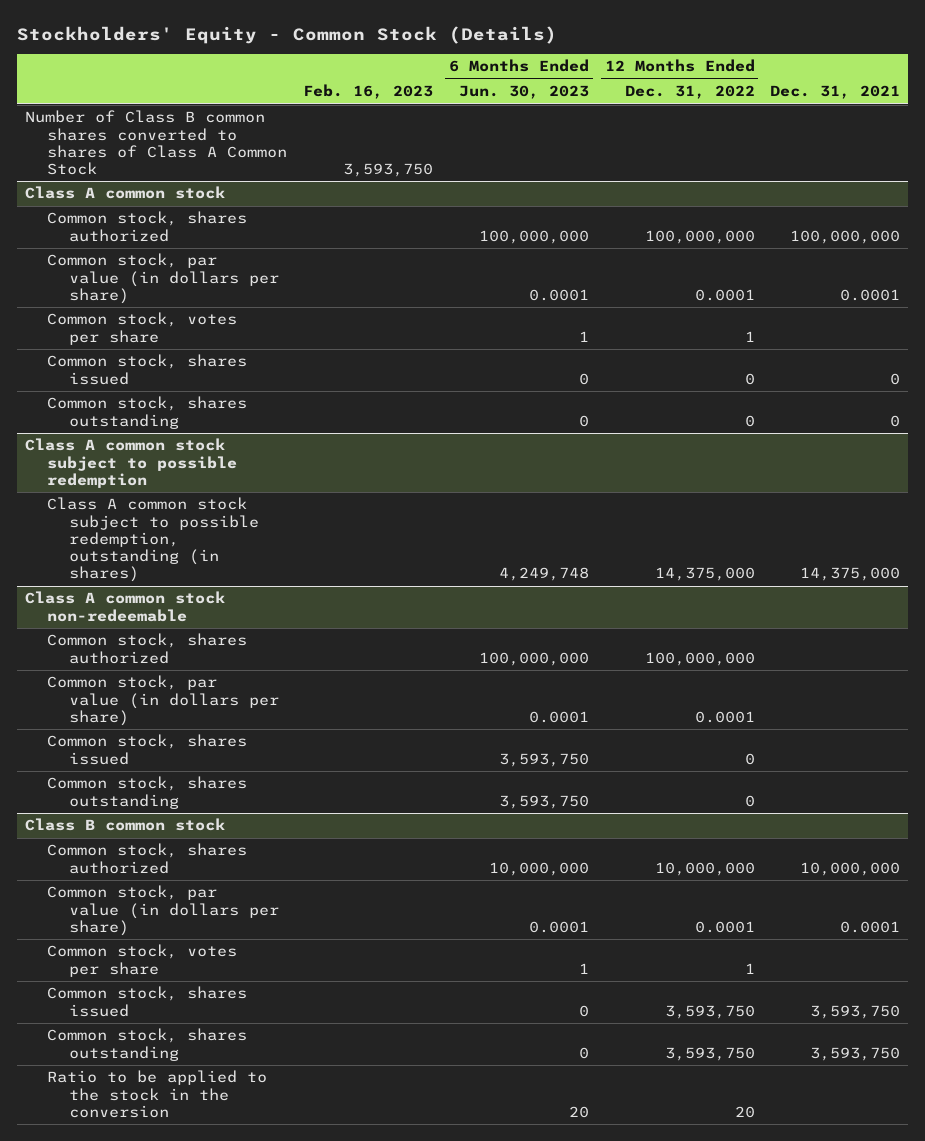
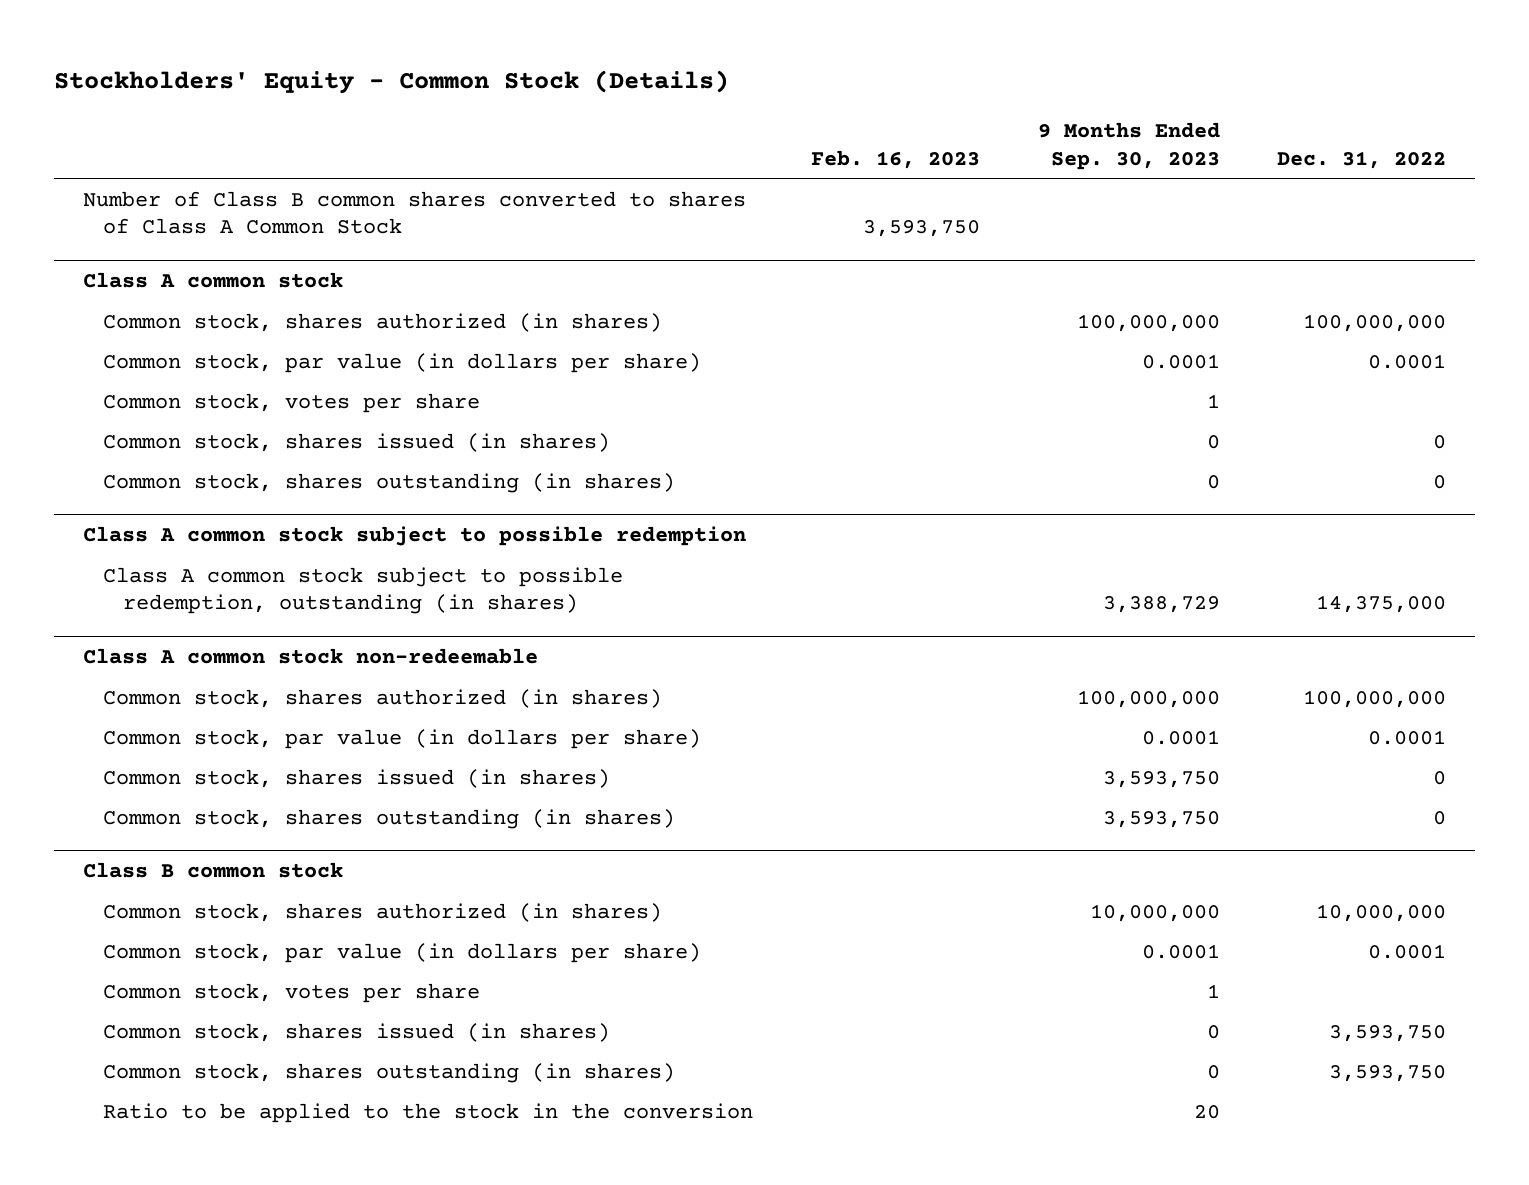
- | Feb. 16, 2023 | 6 Months Ended Jun. 30, 2023 | 12 Months Ended Dec. 31, 2022 | Dec. 31, 2021
+ | Feb. 16, 2023 | 9 Months Ended Sep. 30, 2023 | Dec. 31, 2022
@ Class A common stock
- Common stock, shares authorized | | 100,000,000 | 100,000,000 | 100,000,000
+ Common stock, shares authorized (in shares) | | 100,000,000 | 100,000,000
- Common stock, shares issued | | 0 | 0 | 0
- Common stock, shares outstanding | | 0 | 0 | 0
+ Common stock, shares issued (in shares) | | 0 | 0
+ Common stock, shares outstanding (in shares) | | 0 | 0
@ Class A common stock non-redeemable
- Common stock, shares authorized | | 100,000,000 | 100,000,000 |
+ Common stock, shares authorized (in shares) | | 100,000,000 | 100,000,000
- Common stock, shares issued | | 3,593,750 | 0 |
- Common stock, shares outstanding | | 3,593,750 | 0 |
+ Common stock, shares issued (in shares) | | 3,593,750 | 0
+ Common stock, shares outstanding (in shares) | | 3,593,750 | 0
@ Class B common stock
- Common stock, shares authorized | | 10,000,000 | 10,000,000 | 10,000,000
+ Common stock, shares authorized (in shares) | | 10,000,000 | 10,000,000
- Common stock, shares issued | | 0 | 3,593,750 | 3,593,750
- Common stock, shares outstanding | | 0 | 3,593,750 | 3,593,750
+ Common stock, shares issued (in shares) | | 0 | 3,593,750
+ Common stock, shares outstanding (in shares) | | 0 | 3,593,750

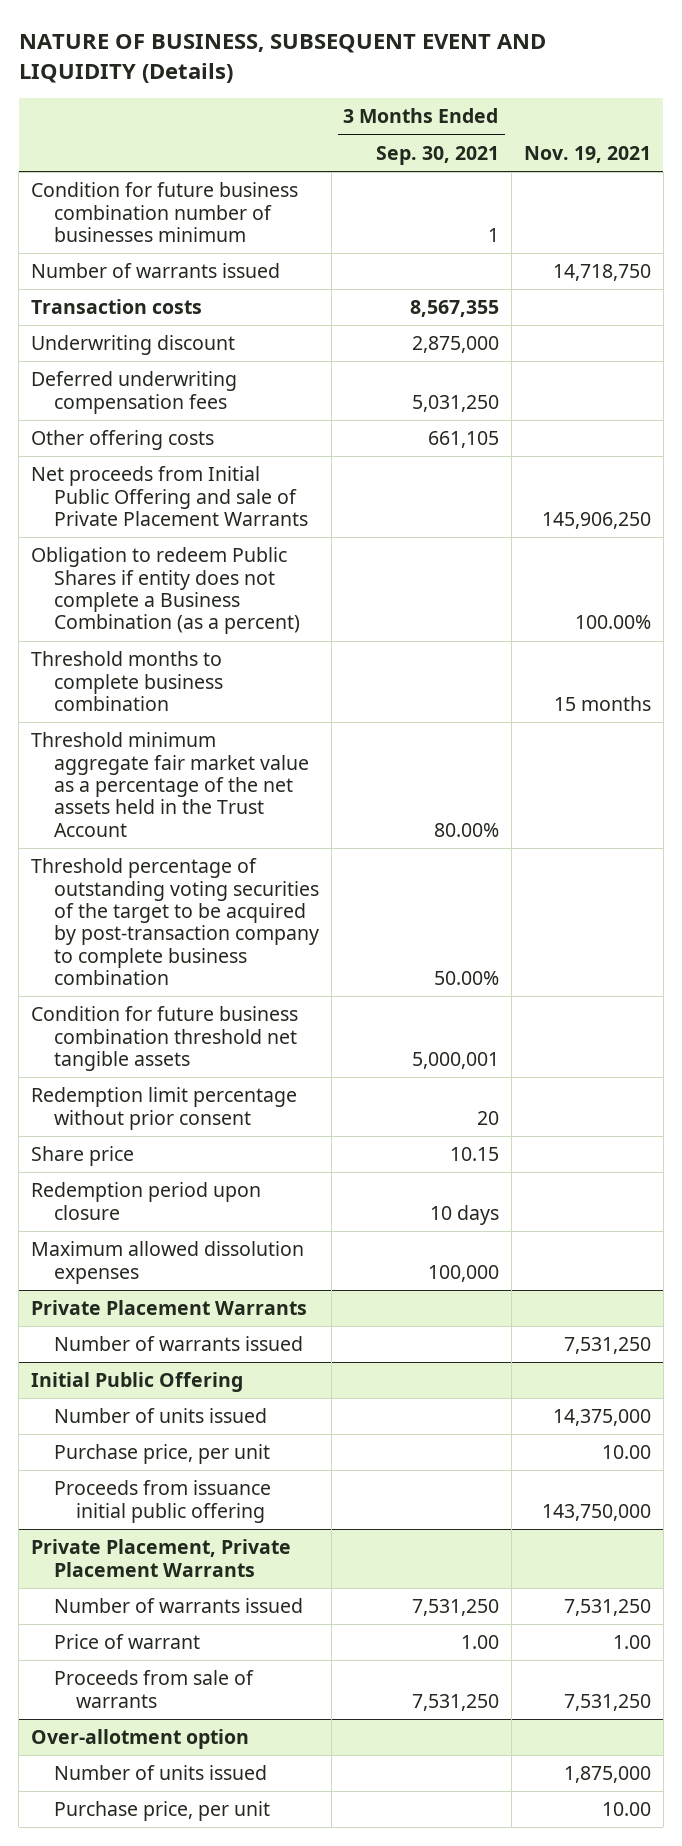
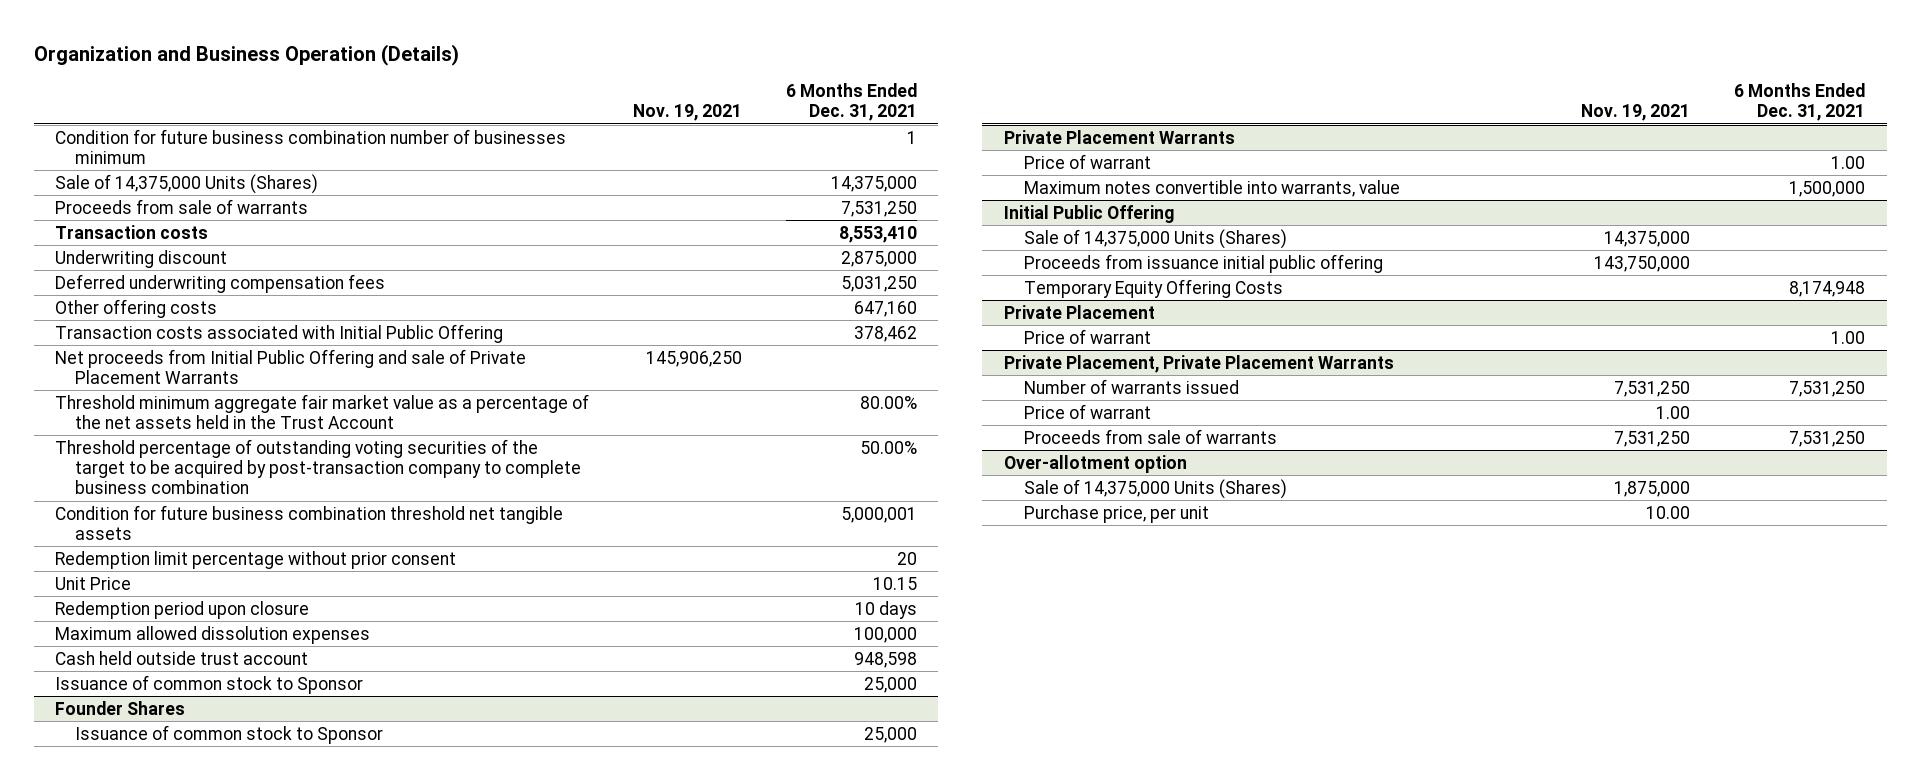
- NATURE OF BUSINESS, SUBSEQUENT EVENT AND LIQUIDITY (Details)
+ Organization and Business Operation (Details)
- | 3 Months Ended Sep. 30, 2021 | Nov. 19, 2021
+ | Nov. 19, 2021 | 6 Months Ended Dec. 31, 2021
- Number of warrants issued | | 14,718,750
+ Sale of 14,375,000 Units (Shares) | | 14,375,000
+ Proceeds from sale of warrants | | 7,531,250
+ Transaction costs associated with Initial Public Offering | | 378,462
- Obligation to redeem Public Shares if entity does not complete a Business Combination (as a percent) | | 100.00%
- Threshold months to complete business combination | | 15 months
- Share price | 10.15 |
+ Unit Price | | 10.15
+ Cash held outside trust account | | 948,598
+ Issuance of common stock to Sponsor | | 25,000
+ Founder Shares
+ Issuance of common stock to Sponsor | | 25,000
@ Private Placement Warrants
- Number of warrants issued | | 7,531,250
+ Price of warrant | | 1.00
+ Maximum notes convertible into warrants, value | | 1,500,000
@ Initial Public Offering
- Number of units issued | | 14,375,000
- Purchase price, per unit | | 10.00
+ Sale of 14,375,000 Units (Shares) | 14,375,000 |
+ Temporary Equity Offering Costs | | 8,174,948
+ Private Placement
+ Price of warrant | | 1.00
@ Over-allotment option
- Number of units issued | | 1,875,000
+ Sale of 14,375,000 Units (Shares) | 1,875,000 |

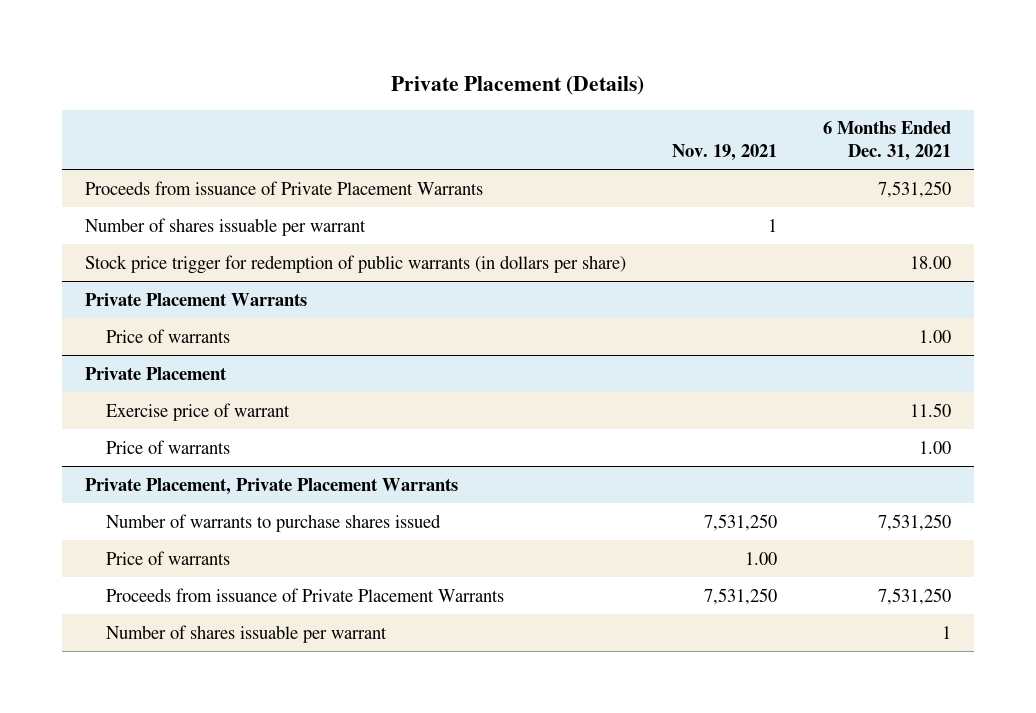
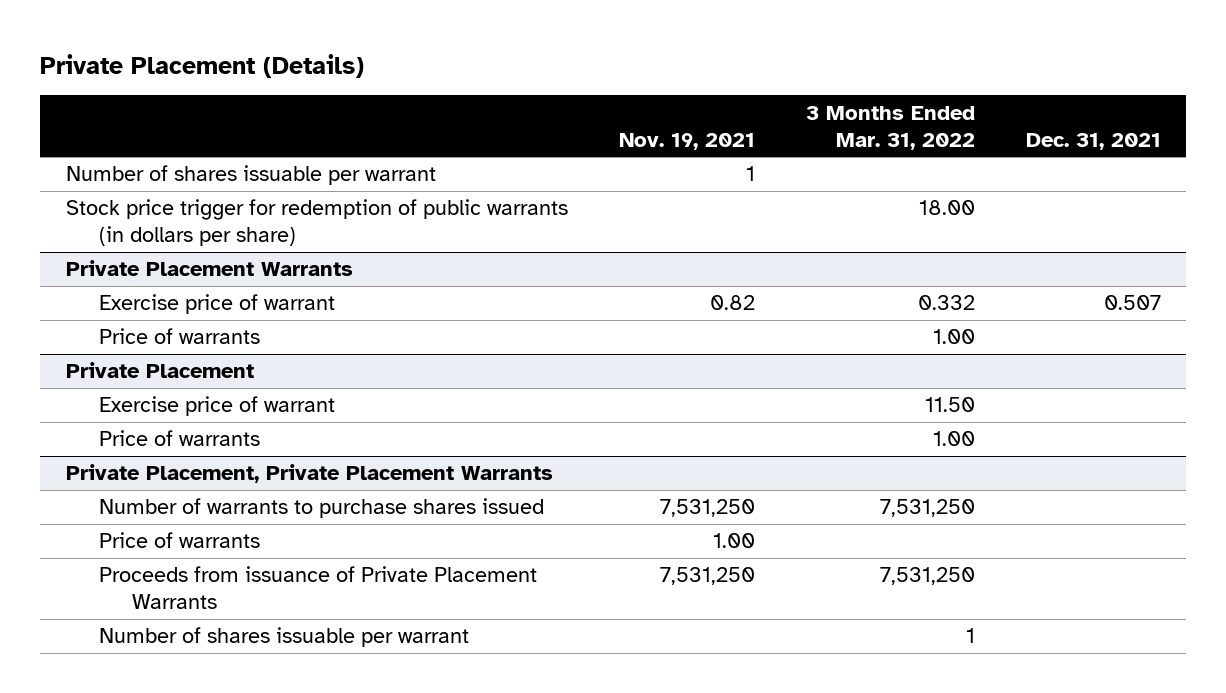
- | Nov. 19, 2021 | 6 Months Ended Dec. 31, 2021
+ | Nov. 19, 2021 | 3 Months Ended Mar. 31, 2022 | Dec. 31, 2021
- Proceeds from issuance of Private Placement Warrants | | 7,531,250
@ Private Placement Warrants
+ Exercise price of warrant | 0.82 | 0.332 | 0.507

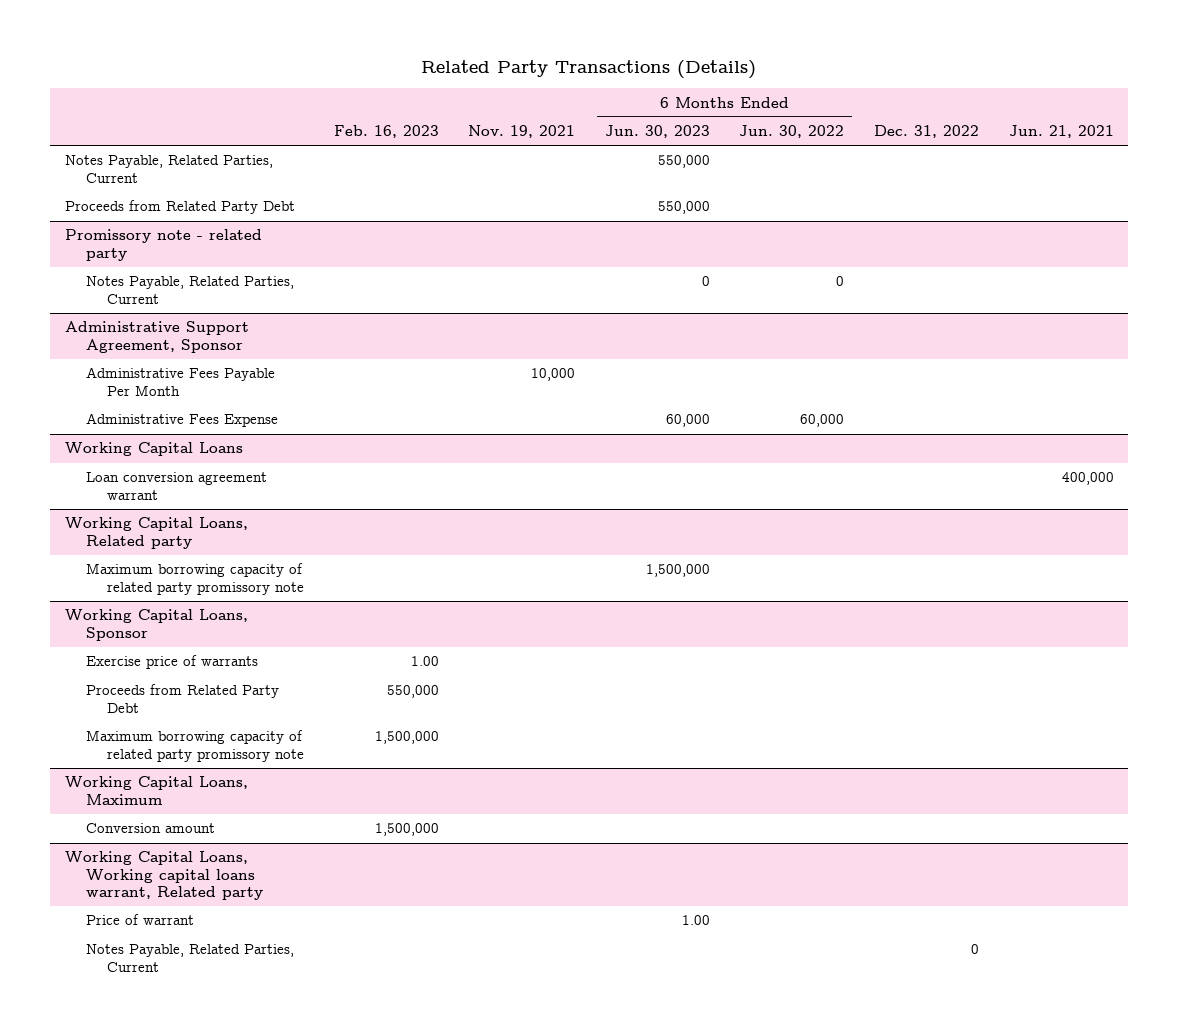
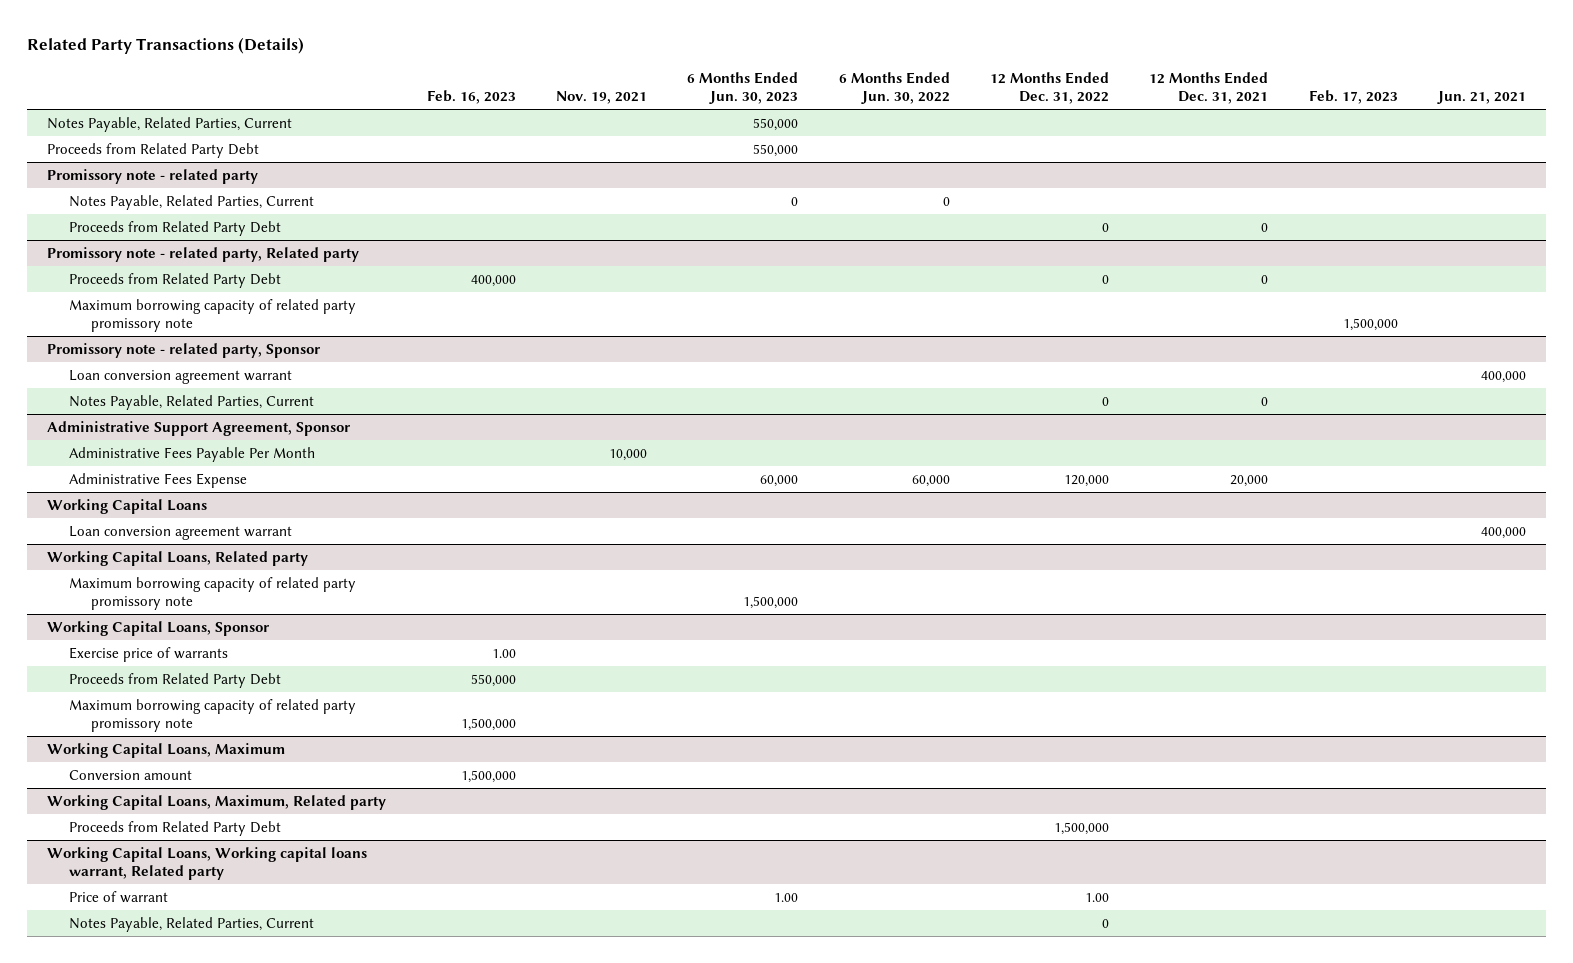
- | Feb. 16, 2023 | Nov. 19, 2021 | 6 Months Ended Jun. 30, 2023 | 6 Months Ended Jun. 30, 2022 | Dec. 31, 2022 | Jun. 21, 2021
+ | Feb. 16, 2023 | Nov. 19, 2021 | 6 Months Ended Jun. 30, 2023 | 6 Months Ended Jun. 30, 2022 | 12 Months Ended Dec. 31, 2022 | 12 Months Ended Dec. 31, 2021 | Feb. 17, 2023 | Jun. 21, 2021
@ Promissory note - related party
+ Proceeds from Related Party Debt | | | | | 0 | 0 | |
+ Promissory note - related party, Related party
+ Proceeds from Related Party Debt | 400,000 | | | | 0 | 0 | |
+ Maximum borrowing capacity of related party promissory note | | | | | | | 1,500,000 |
+ Promissory note - related party, Sponsor
+ Loan conversion agreement warrant | | | | | | | | 400,000
+ Notes Payable, Related Parties, Current | | | | | 0 | 0 | |
+ Working Capital Loans, Maximum, Related party
+ Proceeds from Related Party Debt | | | | | 1,500,000 | | |

